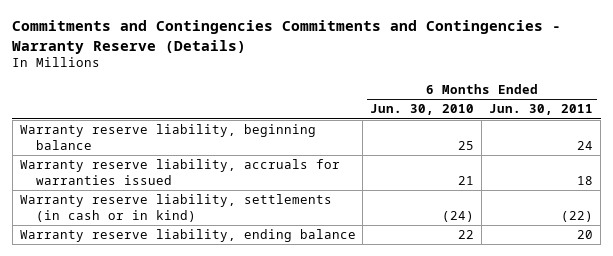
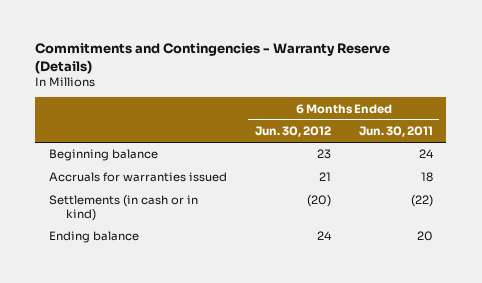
- Commitments and Contingencies Commitments and Contingencies - Warranty Reserve (Details)
+ Commitments and Contingencies - Warranty Reserve (Details)
- | 6 Months Ended Jun. 30, 2010 | 6 Months Ended Jun. 30, 2011
+ | 6 Months Ended Jun. 30, 2012 | 6 Months Ended Jun. 30, 2011
- Warranty reserve liability, beginning balance | 25 | 24
- Warranty reserve liability, accruals for warranties issued | 21 | 18
- Warranty reserve liability, settlements (in cash or in kind) | (24) | (22)
- Warranty reserve liability, ending balance | 22 | 20
+ Beginning balance | 23 | 24
+ Accruals for warranties issued | 21 | 18
+ Settlements (in cash or in kind) | (20) | (22)
+ Ending balance | 24 | 20

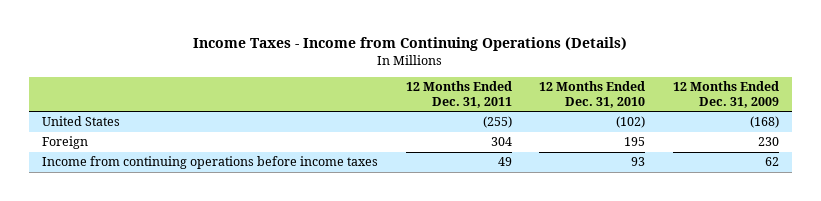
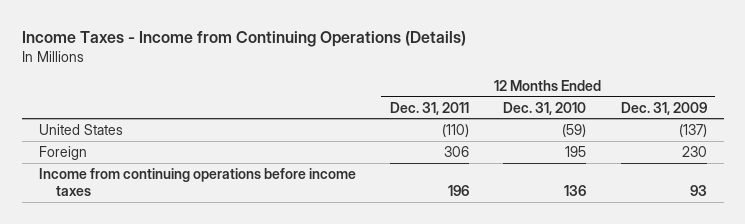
- United States | (255) | (102) | (168)
- Foreign | 304 | 195 | 230
- Income from continuing operations before income taxes | 49 | 93 | 62
+ United States | (110) | (59) | (137)
+ Foreign | 306 | 195 | 230
+ Income from continuing operations before income taxes | 196 | 136 | 93

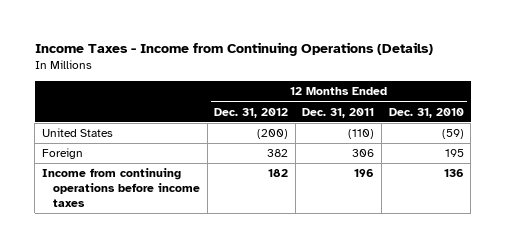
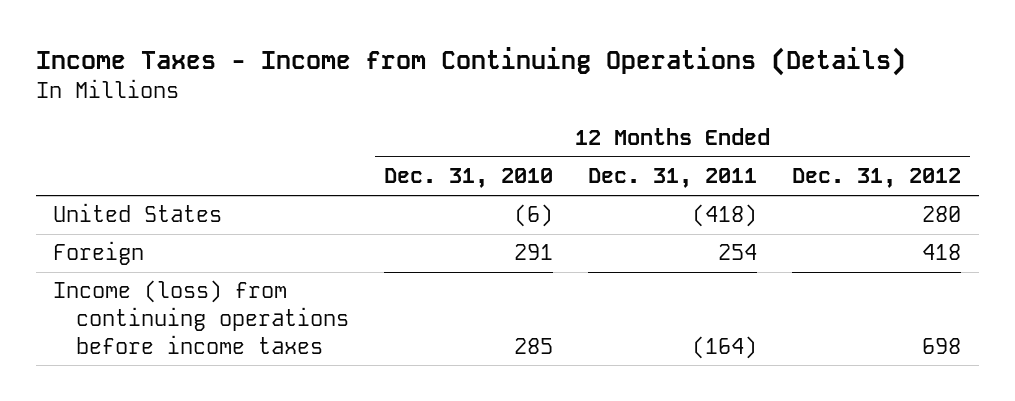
- | 12 Months Ended Dec. 31, 2012 | 12 Months Ended Dec. 31, 2011 | 12 Months Ended Dec. 31, 2010
+ | 12 Months Ended Dec. 31, 2010 | 12 Months Ended Dec. 31, 2011 | 12 Months Ended Dec. 31, 2012
- United States | (200) | (110) | (59)
- Foreign | 382 | 306 | 195
- Income from continuing operations before income taxes | 182 | 196 | 136
+ United States | (6) | (418) | 280
+ Foreign | 291 | 254 | 418
+ Income (loss) from continuing operations before income taxes | 285 | (164) | 698

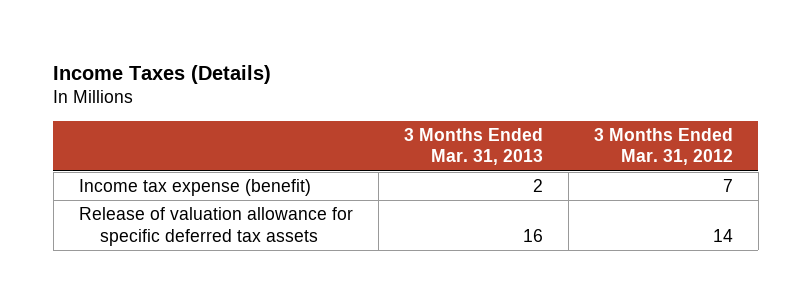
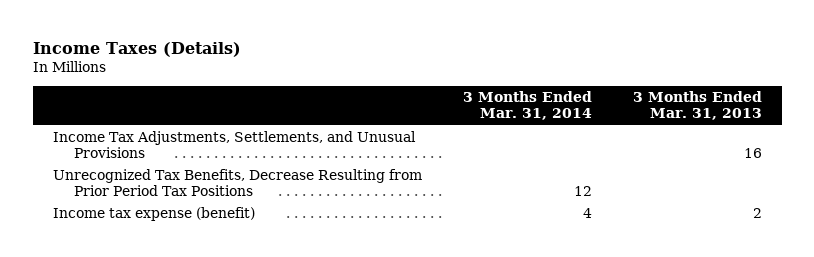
- | 3 Months Ended Mar. 31, 2013 | 3 Months Ended Mar. 31, 2012
+ | 3 Months Ended Mar. 31, 2014 | 3 Months Ended Mar. 31, 2013
+ Income Tax Adjustments, Settlements, and Unusual Provisions | | 16
+ Unrecognized Tax Benefits, Decrease Resulting from Prior Period Tax Positions | 12 |
- Release of valuation allowance for specific deferred tax assets | 16 | 14

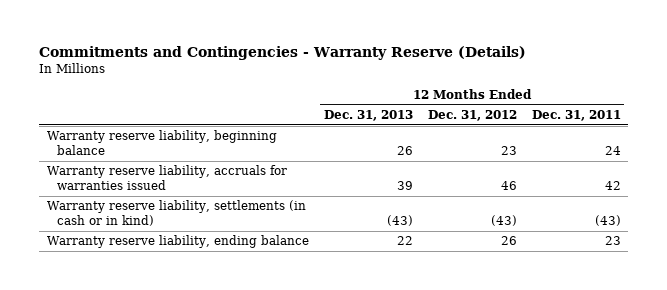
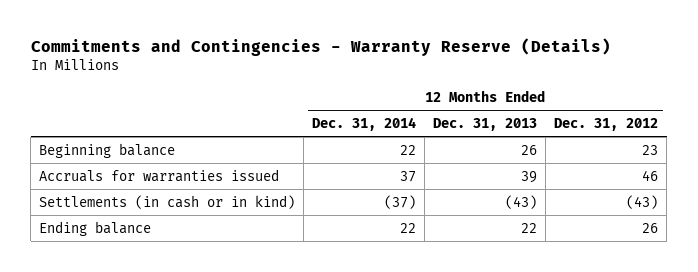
- | 12 Months Ended Dec. 31, 2013 | 12 Months Ended Dec. 31, 2012 | 12 Months Ended Dec. 31, 2011
+ | 12 Months Ended Dec. 31, 2014 | 12 Months Ended Dec. 31, 2013 | 12 Months Ended Dec. 31, 2012
- Warranty reserve liability, beginning balance | 26 | 23 | 24
- Warranty reserve liability, accruals for warranties issued | 39 | 46 | 42
- Warranty reserve liability, settlements (in cash or in kind) | (43) | (43) | (43)
- Warranty reserve liability, ending balance | 22 | 26 | 23
+ Beginning balance | 22 | 26 | 23
+ Accruals for warranties issued | 37 | 39 | 46
+ Settlements (in cash or in kind) | (37) | (43) | (43)
+ Ending balance | 22 | 22 | 26

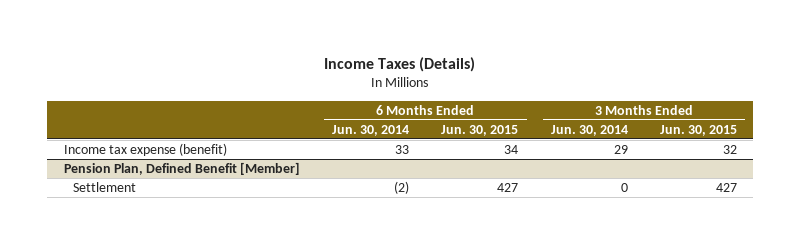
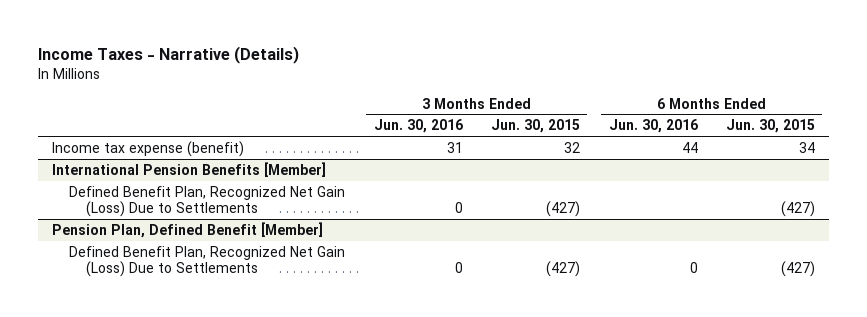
- Income Taxes (Details)
+ Income Taxes - Narrative (Details)
- | 6 Months Ended Jun. 30, 2014 | 6 Months Ended Jun. 30, 2015 | 3 Months Ended Jun. 30, 2014 | 3 Months Ended Jun. 30, 2015
+ | 3 Months Ended Jun. 30, 2016 | 3 Months Ended Jun. 30, 2015 | 6 Months Ended Jun. 30, 2016 | 6 Months Ended Jun. 30, 2015
+ International Pension Benefits [Member]
+ Defined Benefit Plan, Recognized Net Gain (Loss) Due to Settlements | 0 | (427) | | (427)
@ Pension Plan, Defined Benefit [Member]
- Settlement | (2) | 427 | 0 | 427
+ Defined Benefit Plan, Recognized Net Gain (Loss) Due to Settlements | 0 | (427) | 0 | (427)

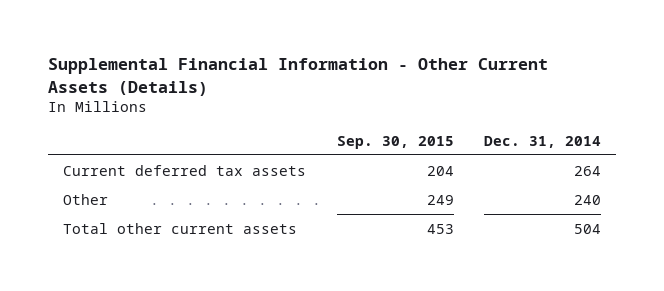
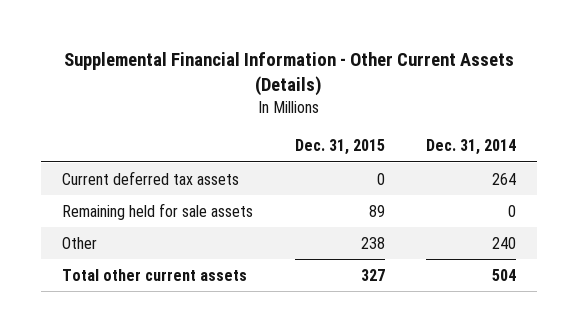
- | Sep. 30, 2015 | Dec. 31, 2014
+ | Dec. 31, 2015 | Dec. 31, 2014
+ Remaining held for sale assets | 89 | 0

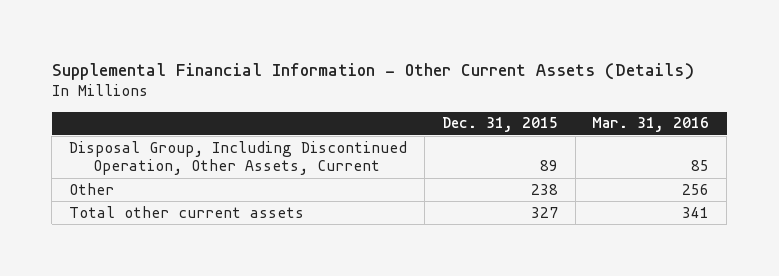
- | Dec. 31, 2015 | Dec. 31, 2014
+ | Dec. 31, 2015 | Mar. 31, 2016
- Current deferred tax assets | 0 | 264
- Remaining held for sale assets | 89 | 0
+ Disposal Group, Including Discontinued Operation, Other Assets, Current | 89 | 85

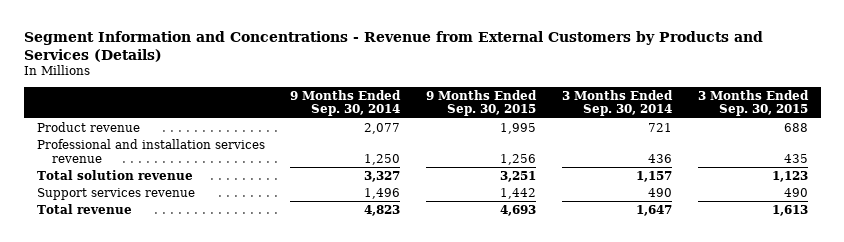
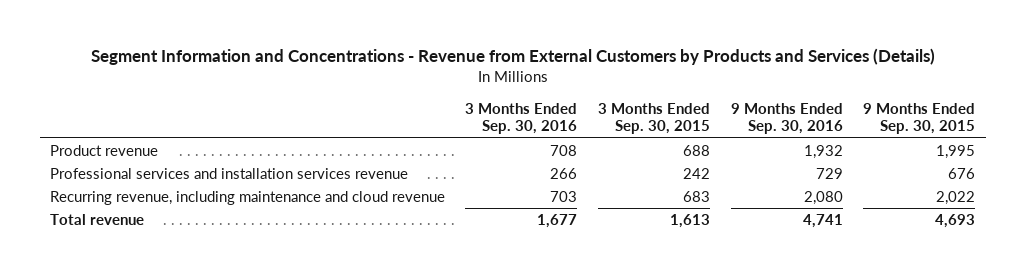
- | 9 Months Ended Sep. 30, 2014 | 9 Months Ended Sep. 30, 2015 | 3 Months Ended Sep. 30, 2014 | 3 Months Ended Sep. 30, 2015
+ | 3 Months Ended Sep. 30, 2016 | 3 Months Ended Sep. 30, 2015 | 9 Months Ended Sep. 30, 2016 | 9 Months Ended Sep. 30, 2015
- Professional and installation services revenue | 1,250 | 1,256 | 436 | 435
- Total solution revenue | 3,327 | 3,251 | 1,157 | 1,123
- Support services revenue | 1,496 | 1,442 | 490 | 490
+ Professional services and installation services revenue | 266 | 242 | 729 | 676
+ Recurring revenue, including maintenance and cloud revenue | 703 | 683 | 2,080 | 2,022

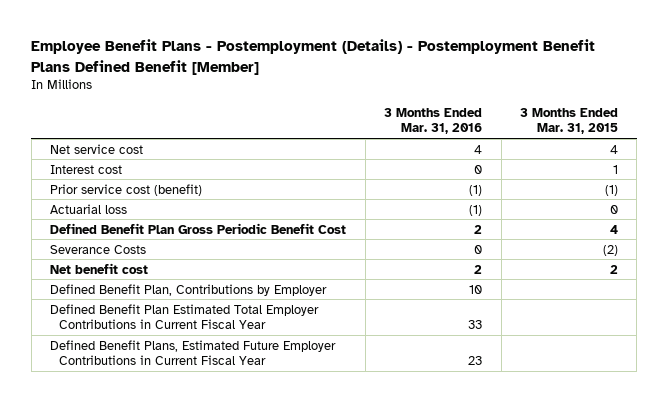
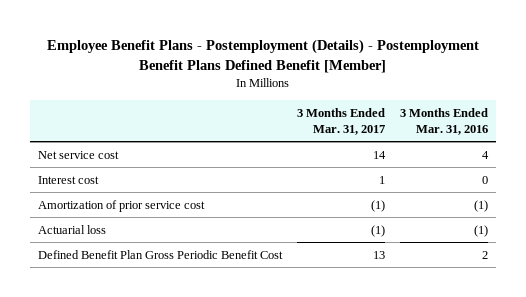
- | 3 Months Ended Mar. 31, 2016 | 3 Months Ended Mar. 31, 2015
+ | 3 Months Ended Mar. 31, 2017 | 3 Months Ended Mar. 31, 2016
- Prior service cost (benefit) | (1) | (1)
+ Amortization of prior service cost | (1) | (1)
- Severance Costs | 0 | (2)
- Net benefit cost | 2 | 2
- Defined Benefit Plan, Contributions by Employer | 10 |
- Defined Benefit Plan Estimated Total Employer Contributions in Current Fiscal Year | 33 |
- Defined Benefit Plans, Estimated Future Employer Contributions in Current Fiscal Year | 23 |

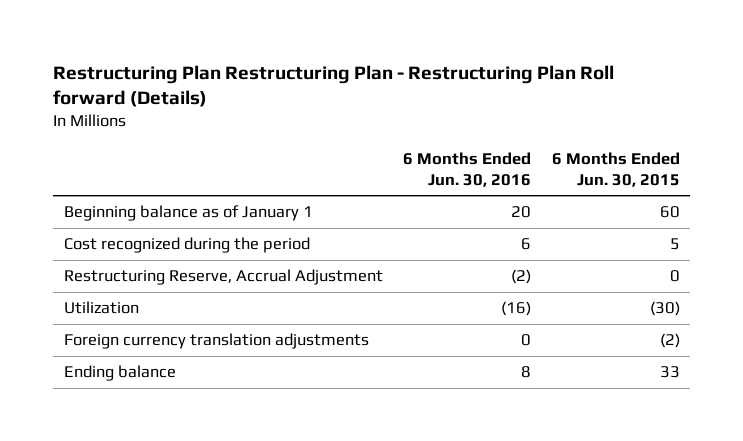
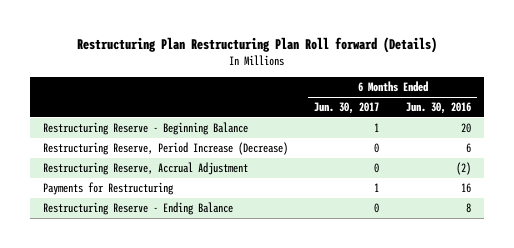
- Restructuring Plan Restructuring Plan - Restructuring Plan Roll forward (Details)
+ Restructuring Plan Restructuring Plan Roll forward (Details)
- | 6 Months Ended Jun. 30, 2016 | 6 Months Ended Jun. 30, 2015
+ | 6 Months Ended Jun. 30, 2017 | 6 Months Ended Jun. 30, 2016
- Beginning balance as of January 1 | 20 | 60
- Cost recognized during the period | 6 | 5
+ Restructuring Reserve - Beginning Balance | 1 | 20
+ Restructuring Reserve, Period Increase (Decrease) | 0 | 6
- Utilization | (16) | (30)
- Foreign currency translation adjustments | 0 | (2)
- Ending balance | 8 | 33
+ Payments for Restructuring | 1 | 16
+ Restructuring Reserve - Ending Balance | 0 | 8

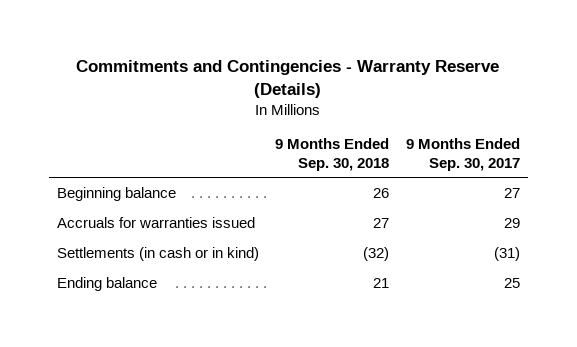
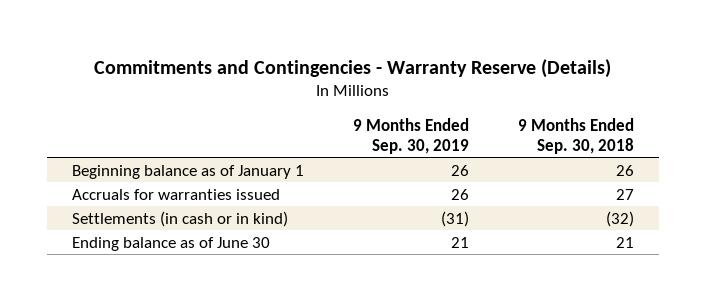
- | 9 Months Ended Sep. 30, 2018 | 9 Months Ended Sep. 30, 2017
+ | 9 Months Ended Sep. 30, 2019 | 9 Months Ended Sep. 30, 2018
- Beginning balance | 26 | 27
+ Beginning balance as of January 1 | 26 | 26
- Ending balance | 21 | 25
+ Ending balance as of June 30 | 21 | 21

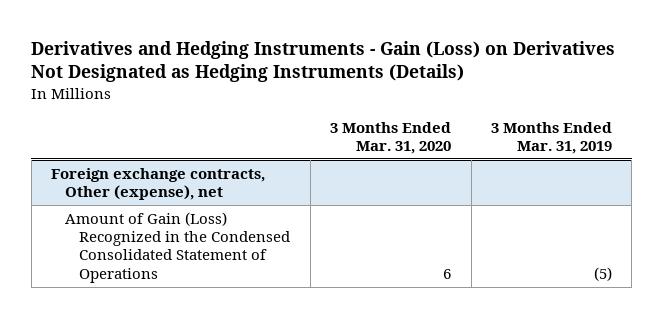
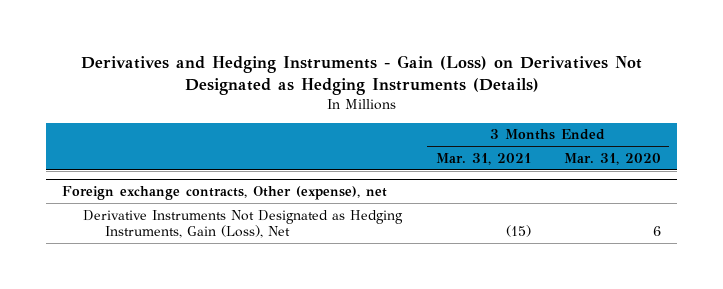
- | 3 Months Ended Mar. 31, 2020 | 3 Months Ended Mar. 31, 2019
+ | 3 Months Ended Mar. 31, 2021 | 3 Months Ended Mar. 31, 2020
@ Foreign exchange contracts, Other (expense), net
- Amount of Gain (Loss) Recognized in the Condensed Consolidated Statement of Operations | 6 | (5)
+ Derivative Instruments Not Designated as Hedging Instruments, Gain (Loss), Net | (15) | 6

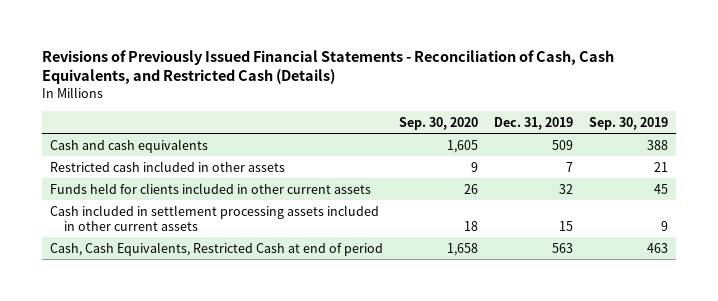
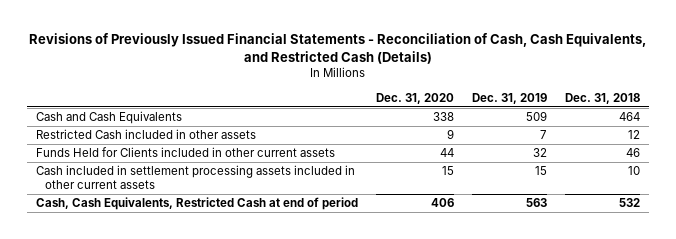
- | Sep. 30, 2020 | Dec. 31, 2019 | Sep. 30, 2019
+ | Dec. 31, 2020 | Dec. 31, 2019 | Dec. 31, 2018
- Cash and cash equivalents | 1,605 | 509 | 388
- Restricted cash included in other assets | 9 | 7 | 21
- Funds held for clients included in other current assets | 26 | 32 | 45
+ Cash and Cash Equivalents | 338 | 509 | 464
+ Restricted Cash included in other assets | 9 | 7 | 12
+ Funds Held for Clients included in other current assets | 44 | 32 | 46

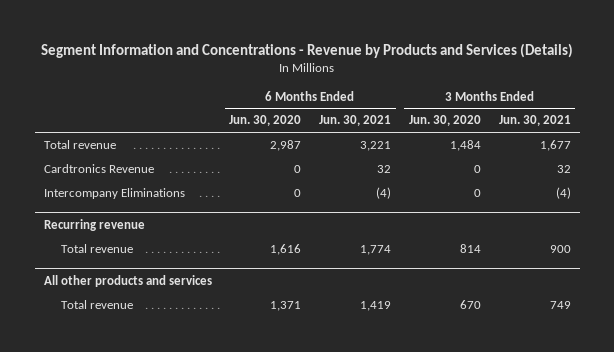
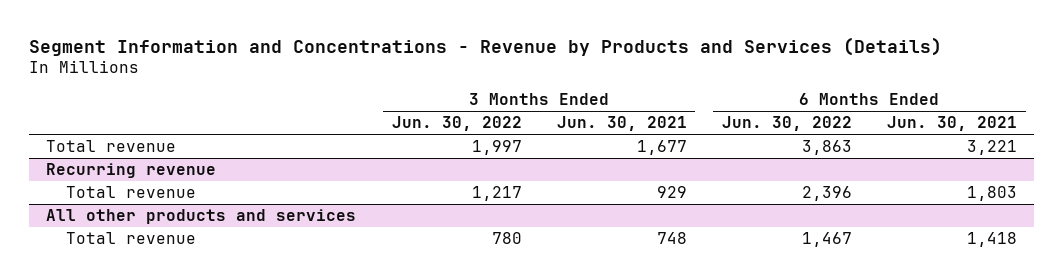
- | 6 Months Ended Jun. 30, 2020 | 6 Months Ended Jun. 30, 2021 | 3 Months Ended Jun. 30, 2020 | 3 Months Ended Jun. 30, 2021
+ | 3 Months Ended Jun. 30, 2022 | 3 Months Ended Jun. 30, 2021 | 6 Months Ended Jun. 30, 2022 | 6 Months Ended Jun. 30, 2021
- Cardtronics Revenue | 0 | 32 | 0 | 32
- Intercompany Eliminations | 0 | (4) | 0 | (4)
@ Recurring revenue
- Total revenue | 1,616 | 1,774 | 814 | 900
+ Total revenue | 1,217 | 929 | 2,396 | 1,803
@ All other products and services
- Total revenue | 1,371 | 1,419 | 670 | 749
+ Total revenue | 780 | 748 | 1,467 | 1,418

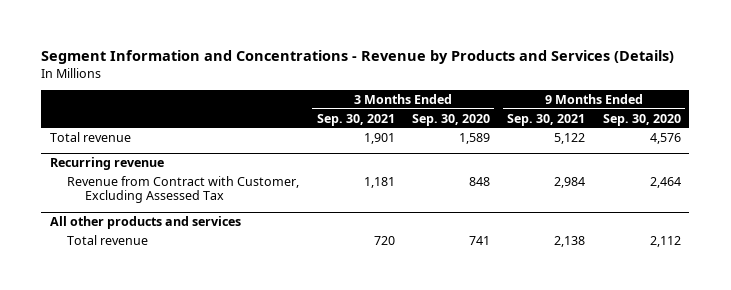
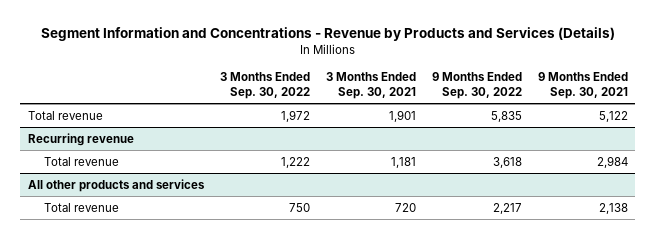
- | 3 Months Ended Sep. 30, 2021 | 3 Months Ended Sep. 30, 2020 | 9 Months Ended Sep. 30, 2021 | 9 Months Ended Sep. 30, 2020
+ | 3 Months Ended Sep. 30, 2022 | 3 Months Ended Sep. 30, 2021 | 9 Months Ended Sep. 30, 2022 | 9 Months Ended Sep. 30, 2021
@ Recurring revenue
- Revenue from Contract with Customer, Excluding Assessed Tax | 1,181 | 848 | 2,984 | 2,464
+ Total revenue | 1,222 | 1,181 | 3,618 | 2,984

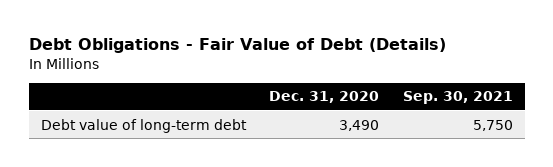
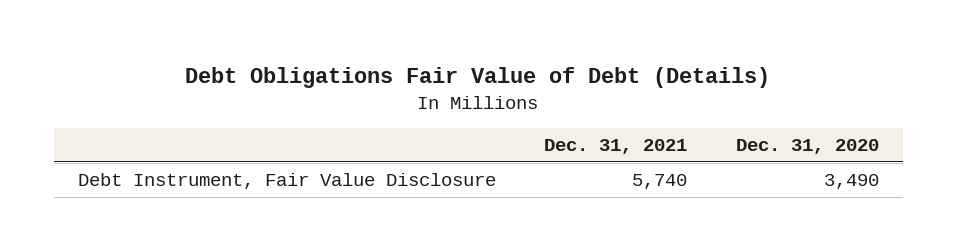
- Debt Obligations - Fair Value of Debt (Details)
+ Debt Obligations Fair Value of Debt (Details)
- | Dec. 31, 2020 | Sep. 30, 2021
+ | Dec. 31, 2021 | Dec. 31, 2020
- Debt value of long-term debt | 3,490 | 5,750
+ Debt Instrument, Fair Value Disclosure | 5,740 | 3,490

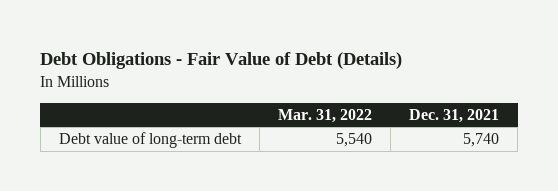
- Debt Obligations Fair Value of Debt (Details)
+ Debt Obligations - Fair Value of Debt (Details)
- | Dec. 31, 2021 | Dec. 31, 2020
+ | Mar. 31, 2022 | Dec. 31, 2021
- Debt Instrument, Fair Value Disclosure | 5,740 | 3,490
+ Debt value of long-term debt | 5,540 | 5,740

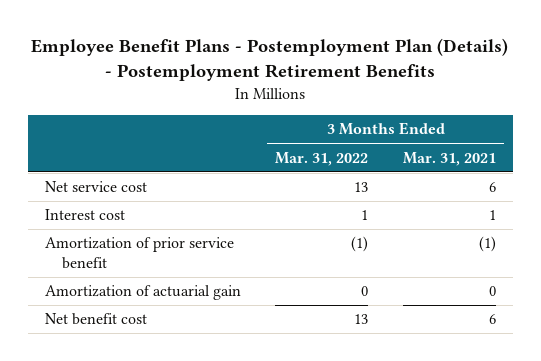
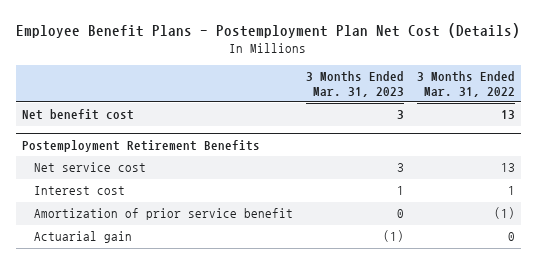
- Employee Benefit Plans - Postemployment Plan (Details) - Postemployment Retirement Benefits
+ Employee Benefit Plans - Postemployment Plan Net Cost (Details)
- | 3 Months Ended Mar. 31, 2022 | 3 Months Ended Mar. 31, 2021
+ | 3 Months Ended Mar. 31, 2023 | 3 Months Ended Mar. 31, 2022
moved up: Net benefit cost | 3 | 13
+ Postemployment Retirement Benefits
- Amortization of actuarial gain | 0 | 0
+ Actuarial gain | (1) | 0

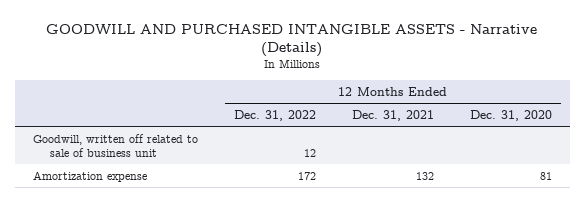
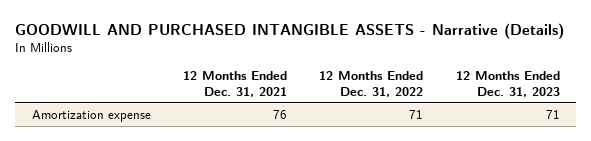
- | 12 Months Ended Dec. 31, 2022 | 12 Months Ended Dec. 31, 2021 | 12 Months Ended Dec. 31, 2020
+ | 12 Months Ended Dec. 31, 2021 | 12 Months Ended Dec. 31, 2022 | 12 Months Ended Dec. 31, 2023
- Goodwill, written off related to sale of business unit | 12 | |
- Amortization expense | 172 | 132 | 81
+ Amortization expense | 76 | 71 | 71

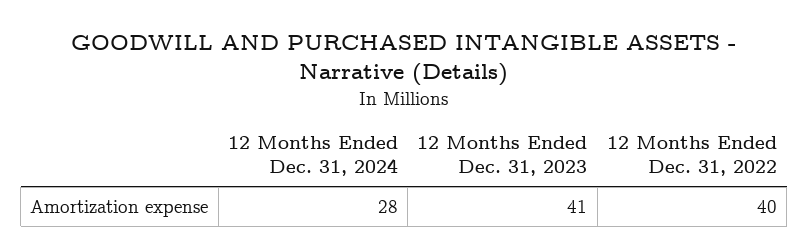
- | 12 Months Ended Dec. 31, 2021 | 12 Months Ended Dec. 31, 2022 | 12 Months Ended Dec. 31, 2023
+ | 12 Months Ended Dec. 31, 2024 | 12 Months Ended Dec. 31, 2023 | 12 Months Ended Dec. 31, 2022
- Amortization expense | 76 | 71 | 71
+ Amortization expense | 28 | 41 | 40

